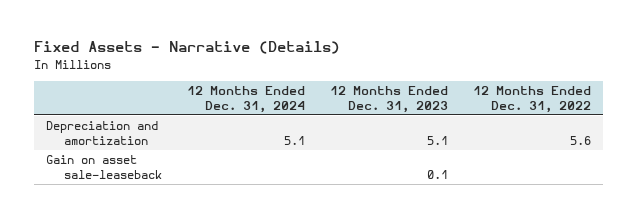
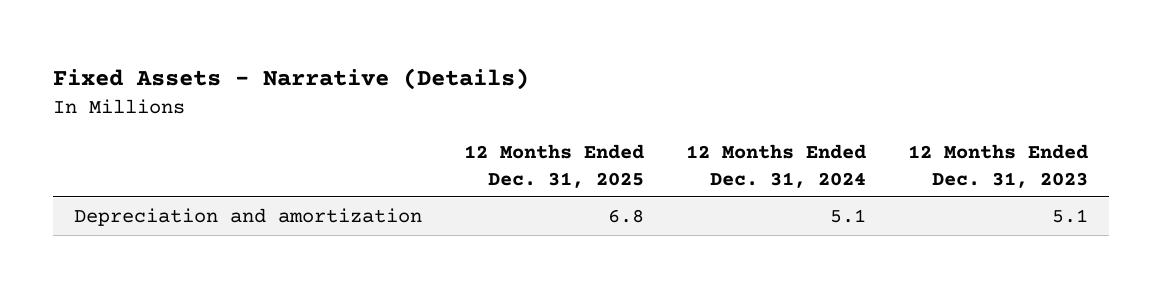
- | 12 Months Ended Dec. 31, 2024 | 12 Months Ended Dec. 31, 2023 | 12 Months Ended Dec. 31, 2022
+ | 12 Months Ended Dec. 31, 2025 | 12 Months Ended Dec. 31, 2024 | 12 Months Ended Dec. 31, 2023
- Gain on asset sale-leaseback | | 0.1 |

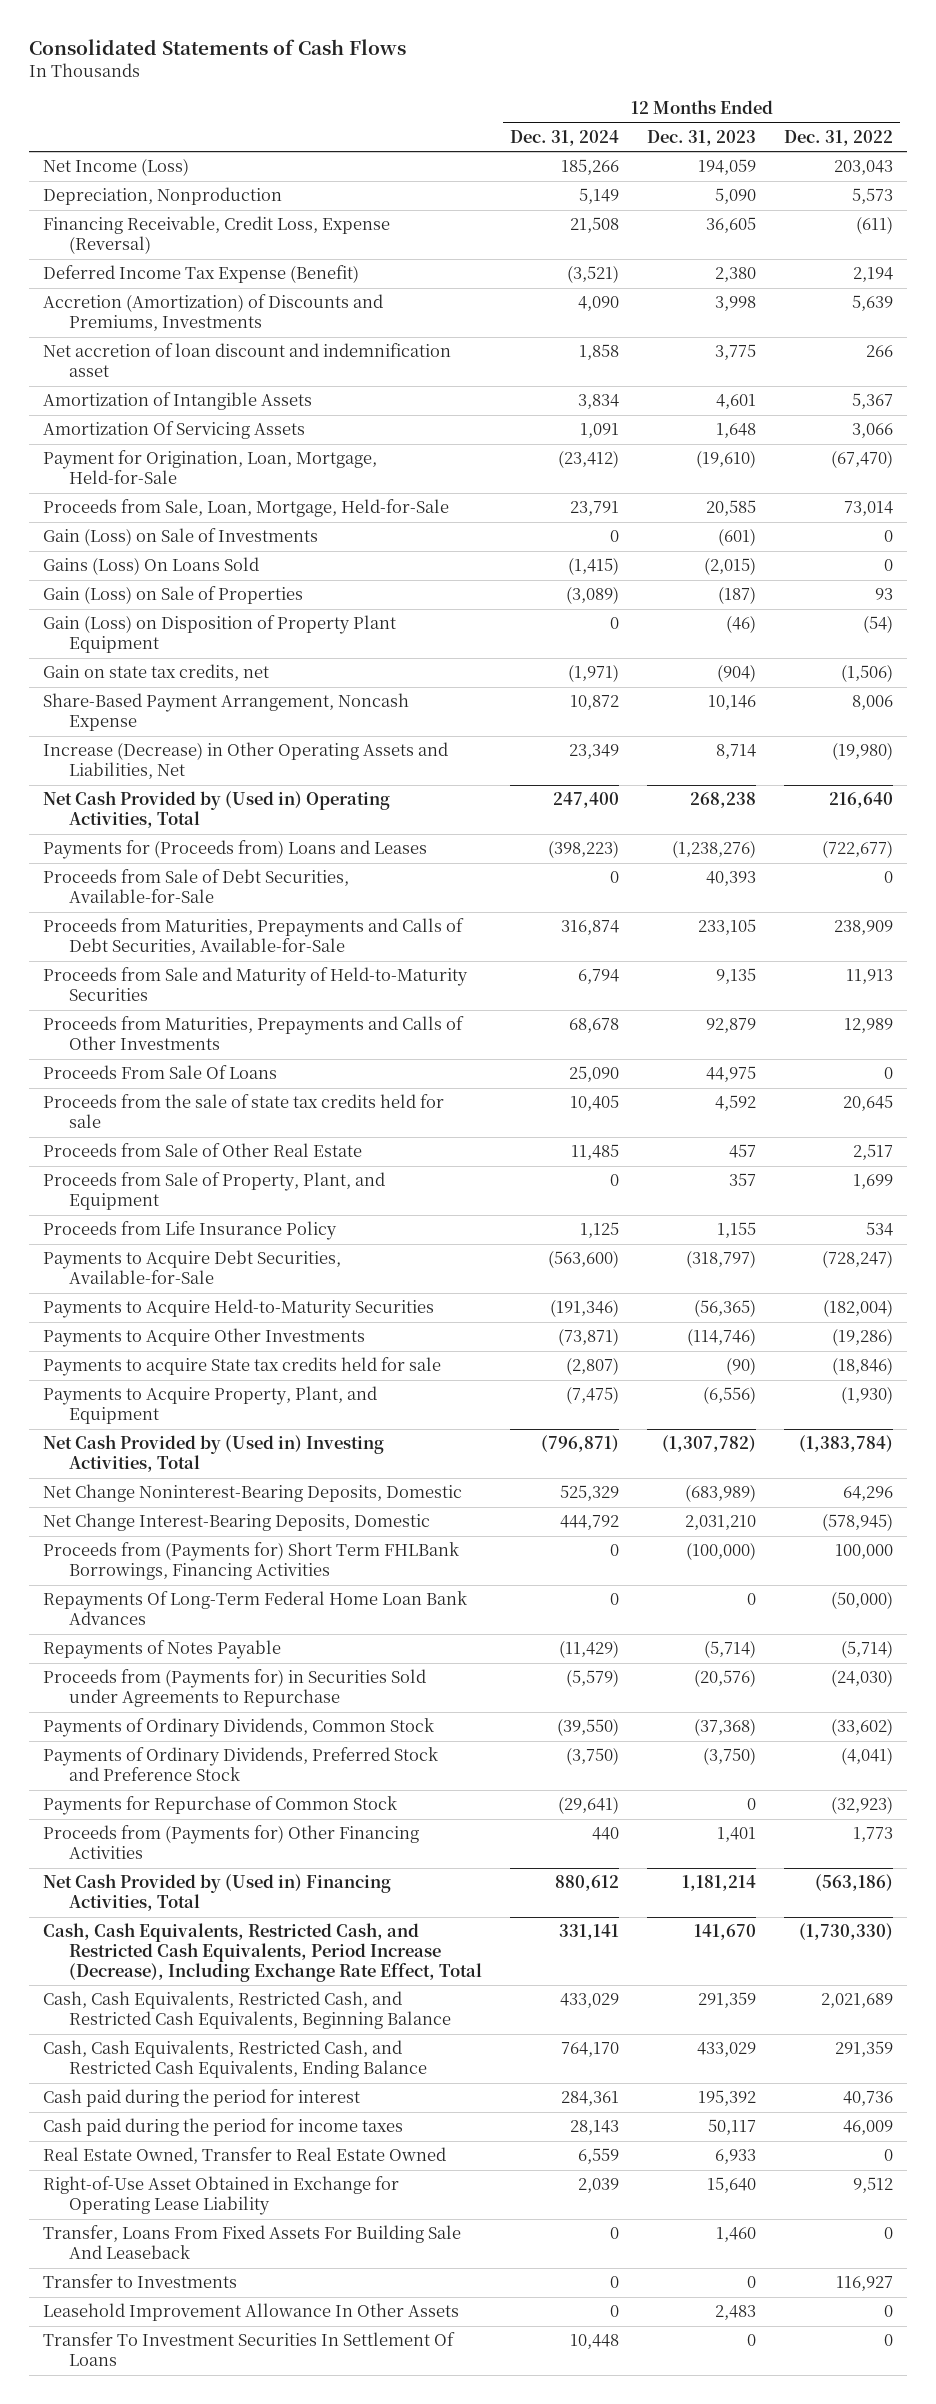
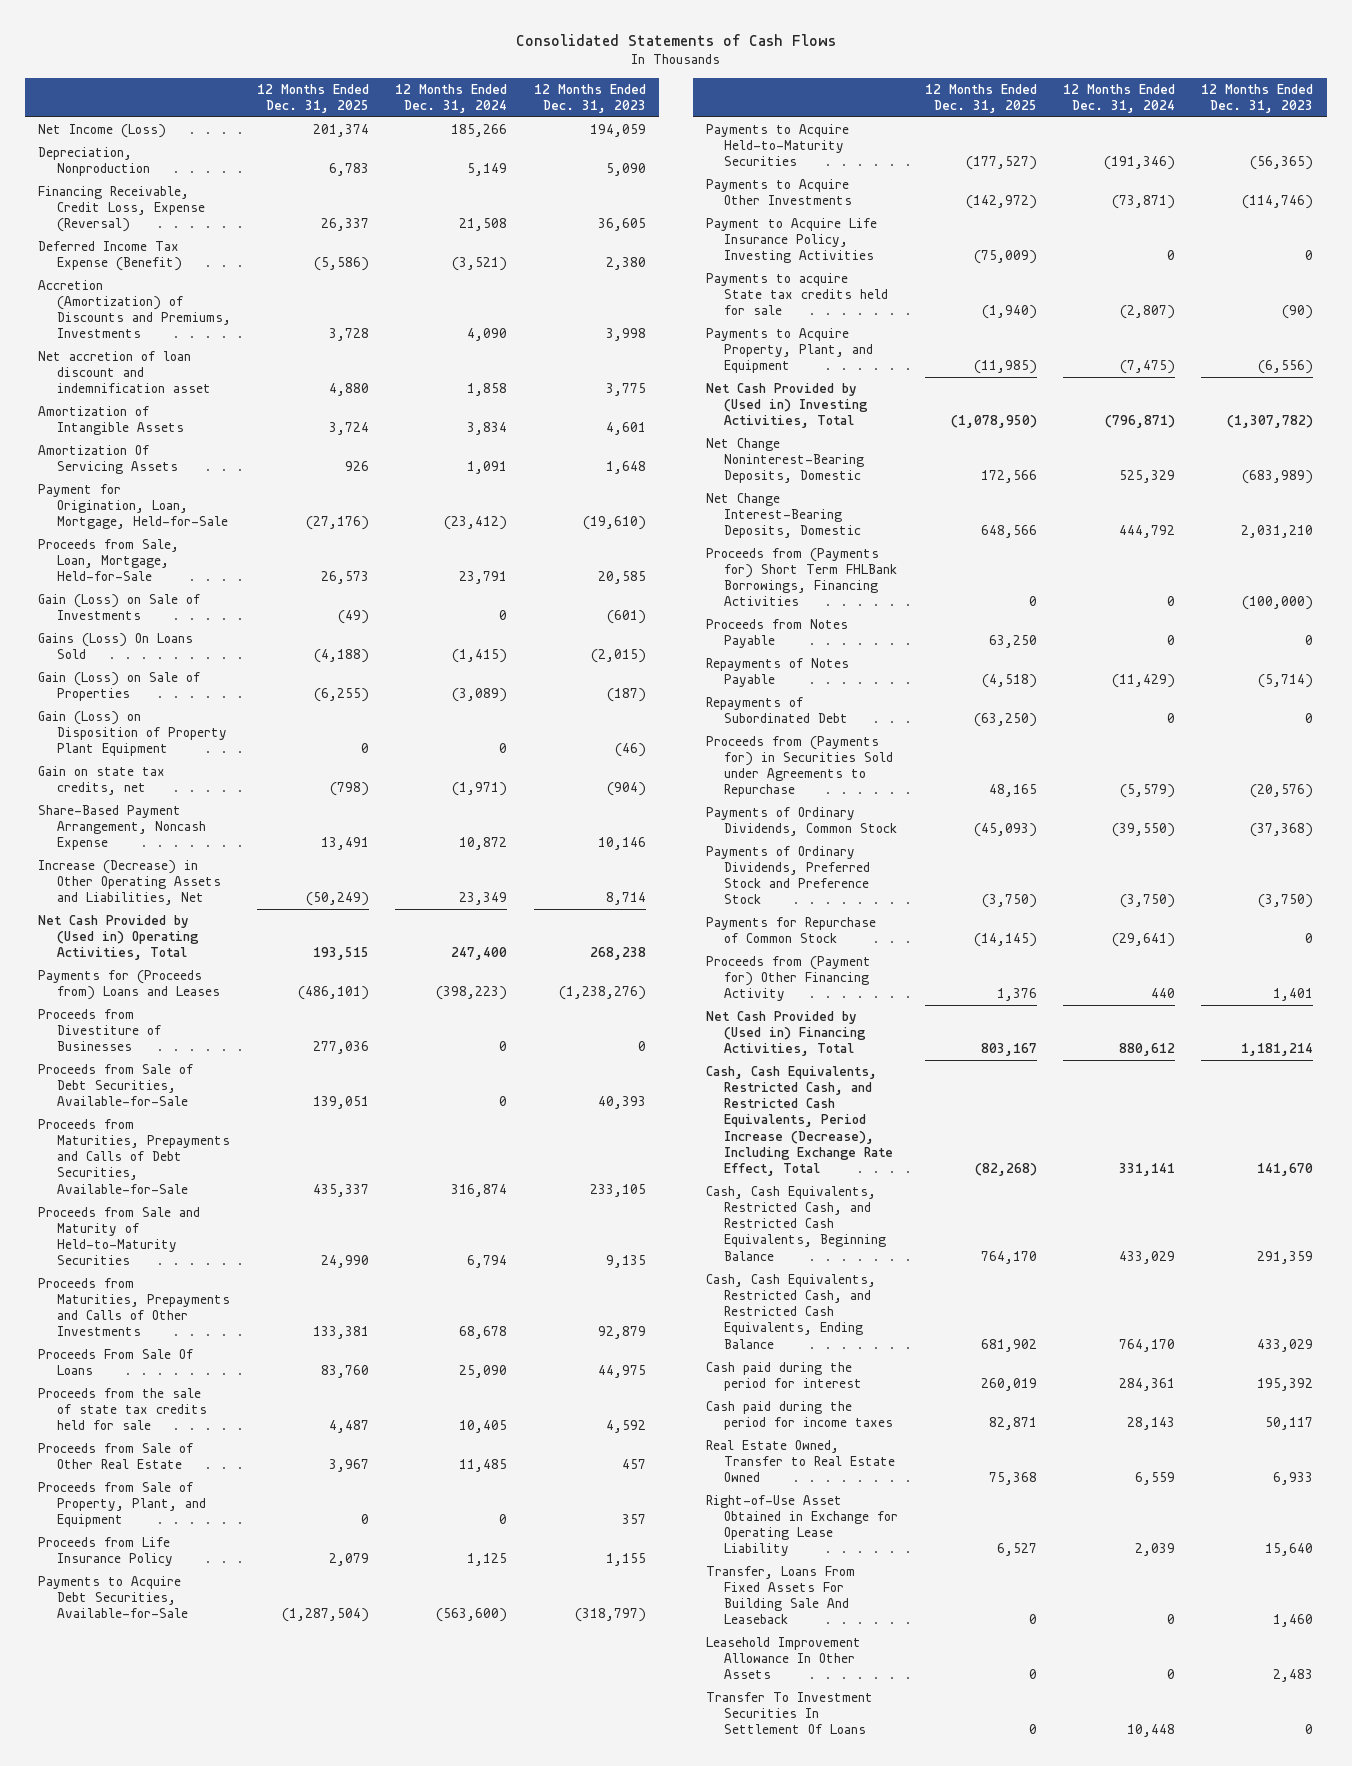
- | 12 Months Ended Dec. 31, 2024 | 12 Months Ended Dec. 31, 2023 | 12 Months Ended Dec. 31, 2022
+ | 12 Months Ended Dec. 31, 2025 | 12 Months Ended Dec. 31, 2024 | 12 Months Ended Dec. 31, 2023
+ Proceeds from Divestiture of Businesses | 277,036 | 0 | 0
+ Payment to Acquire Life Insurance Policy, Investing Activities | (75,009) | 0 | 0
- Repayments Of Long-Term Federal Home Loan Bank Advances | 0 | 0 | (50,000)
+ Proceeds from Notes Payable | 63,250 | 0 | 0
+ Repayments of Subordinated Debt | (63,250) | 0 | 0
- Proceeds from (Payments for) Other Financing Activities | 440 | 1,401 | 1,773
+ Proceeds from (Payment for) Other Financing Activity | 1,376 | 440 | 1,401
- Transfer to Investments | 0 | 0 | 116,927

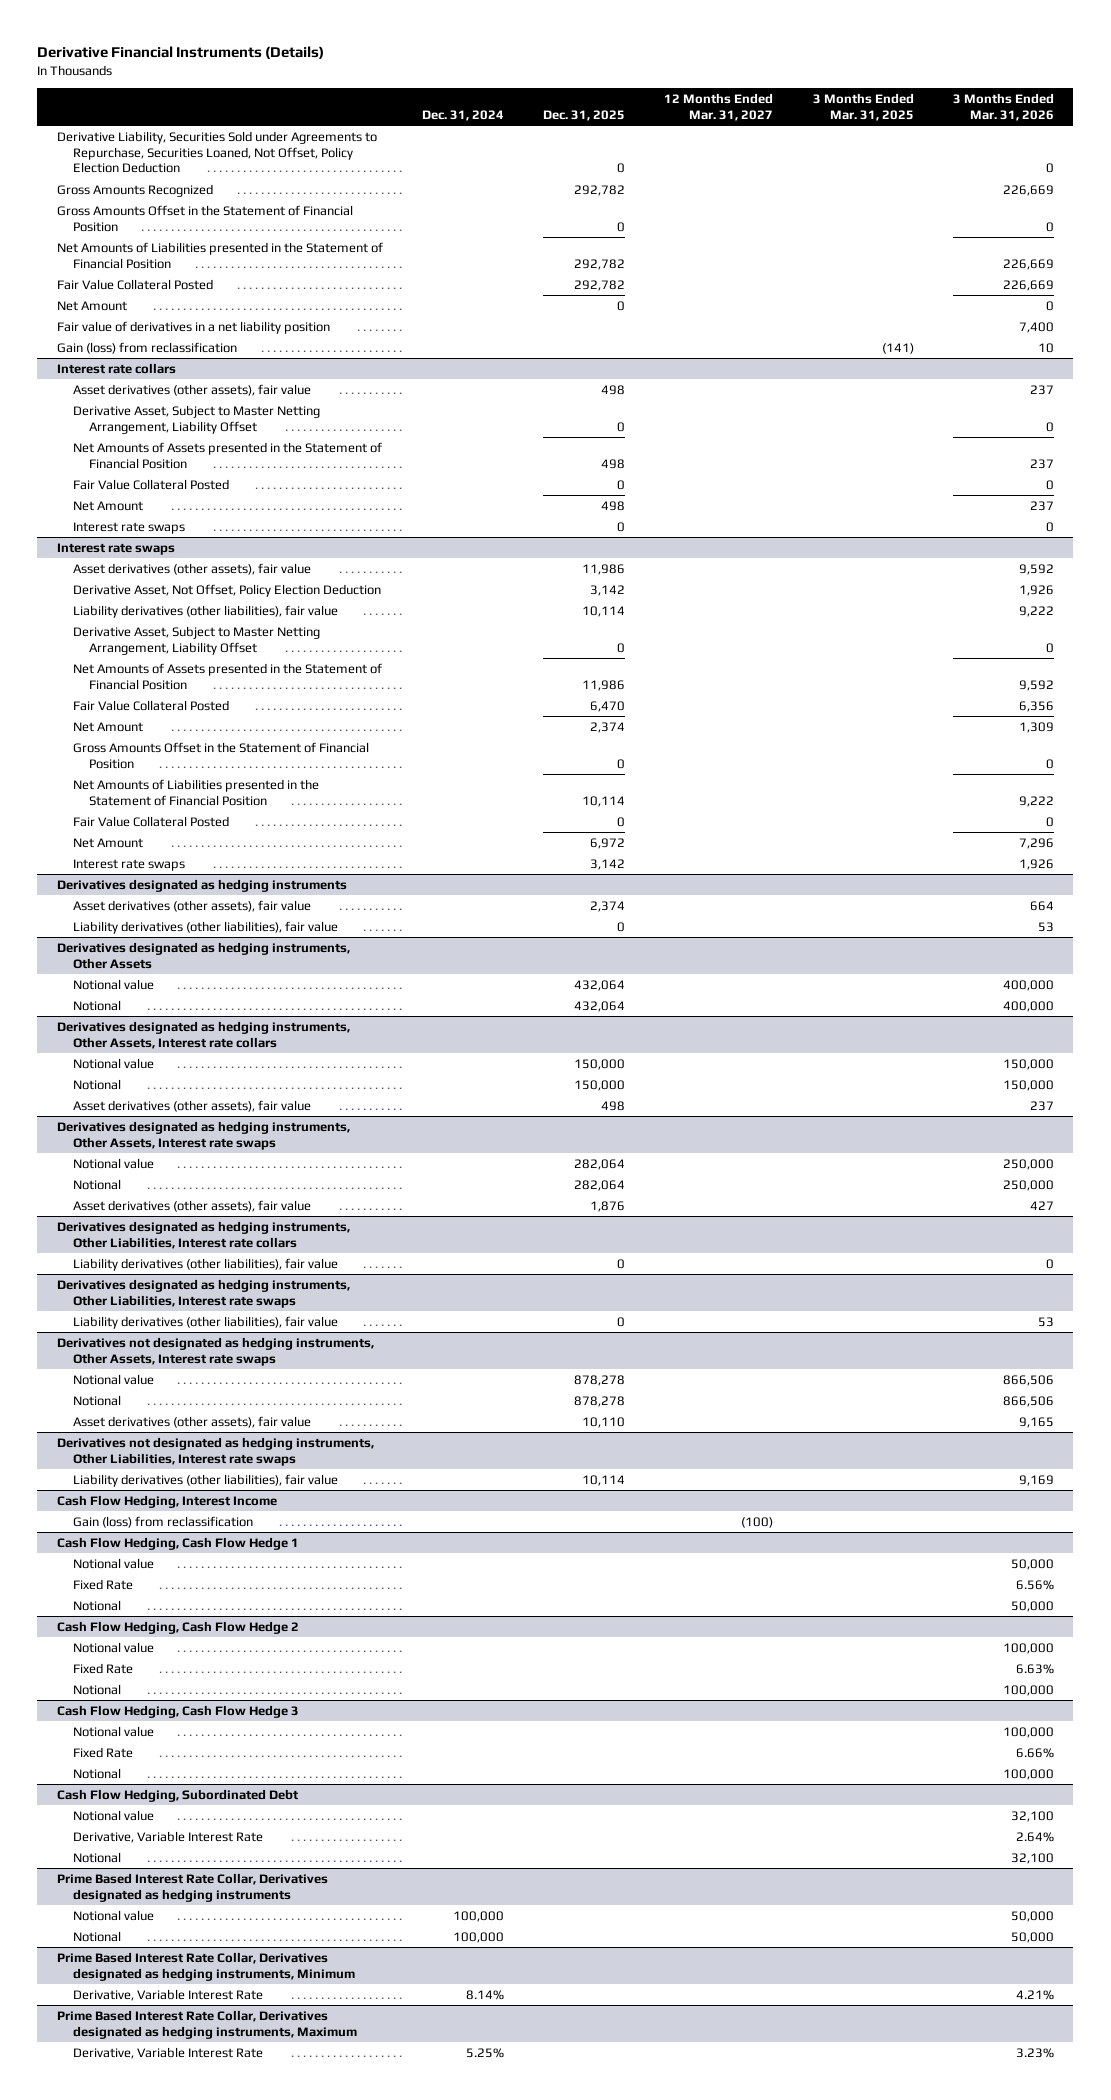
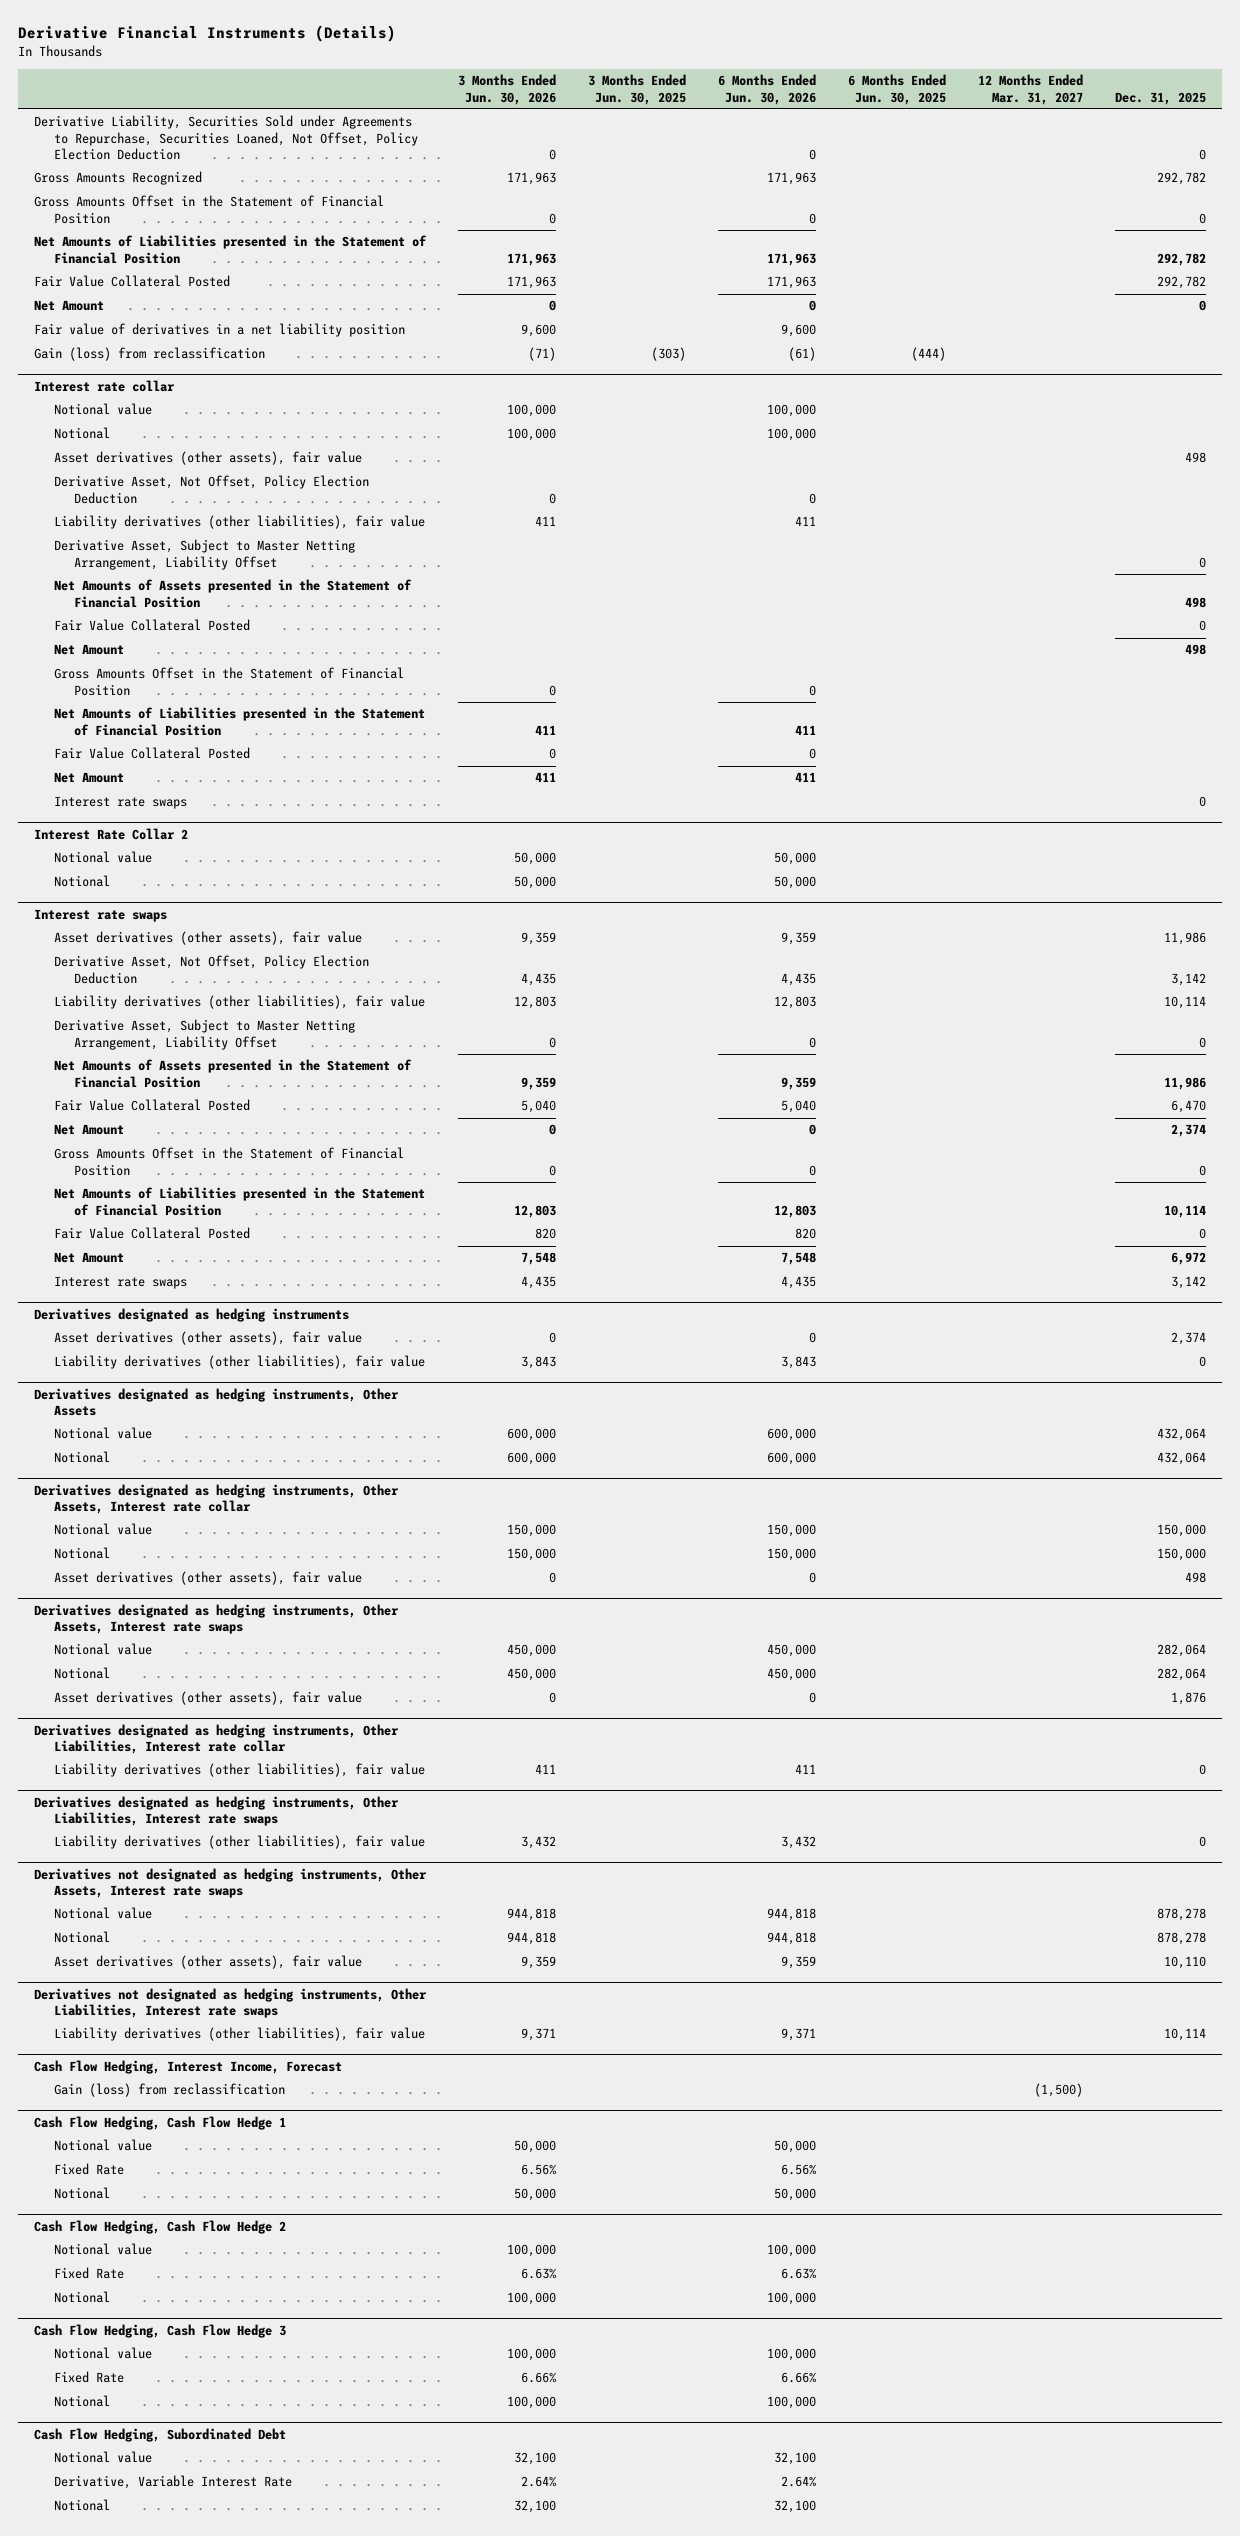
- | Dec. 31, 2024 | Dec. 31, 2025 | 12 Months Ended Mar. 31, 2027 | 3 Months Ended Mar. 31, 2025 | 3 Months Ended Mar. 31, 2026
+ | 3 Months Ended Jun. 30, 2026 | 3 Months Ended Jun. 30, 2025 | 6 Months Ended Jun. 30, 2026 | 6 Months Ended Jun. 30, 2025 | 12 Months Ended Mar. 31, 2027 | Dec. 31, 2025
- Interest rate collars
+ Interest rate collar
+ Notional value | 100,000 | | 100,000 | | |
+ Notional | 100,000 | | 100,000 | | |
+ Derivative Asset, Not Offset, Policy Election Deduction | 0 | | 0 | | |
+ Liability derivatives (other liabilities), fair value | 411 | | 411 | | |
+ Gross Amounts Offset in the Statement of Financial Position | 0 | | 0 | | |
+ Net Amounts of Liabilities presented in the Statement of Financial Position | 411 | | 411 | | |
+ Fair Value Collateral Posted | 0 | | 0 | | |
+ Net Amount | 411 | | 411 | | |
+ Interest Rate Collar 2
+ Notional value | 50,000 | | 50,000 | | |
+ Notional | 50,000 | | 50,000 | | |
- Derivatives designated as hedging instruments, Other Assets, Interest rate collars
+ Derivatives designated as hedging instruments, Other Assets, Interest rate collar
- Derivatives designated as hedging instruments, Other Liabilities, Interest rate collars
+ Derivatives designated as hedging instruments, Other Liabilities, Interest rate collar
- Cash Flow Hedging, Interest Income
- Gain (loss) from reclassification | | | (100) | |
+ Cash Flow Hedging, Interest Income, Forecast
+ Gain (loss) from reclassification | | | | | (1,500) |
- Prime Based Interest Rate Collar, Derivatives designated as hedging instruments
- Notional value | 100,000 | | | | 50,000
- Notional | 100,000 | | | | 50,000
- Prime Based Interest Rate Collar, Derivatives designated as hedging instruments, Minimum
- Derivative, Variable Interest Rate | 8.14% | | | | 4.21%
- Prime Based Interest Rate Collar, Derivatives designated as hedging instruments, Maximum
- Derivative, Variable Interest Rate | 5.25% | | | | 3.23%

